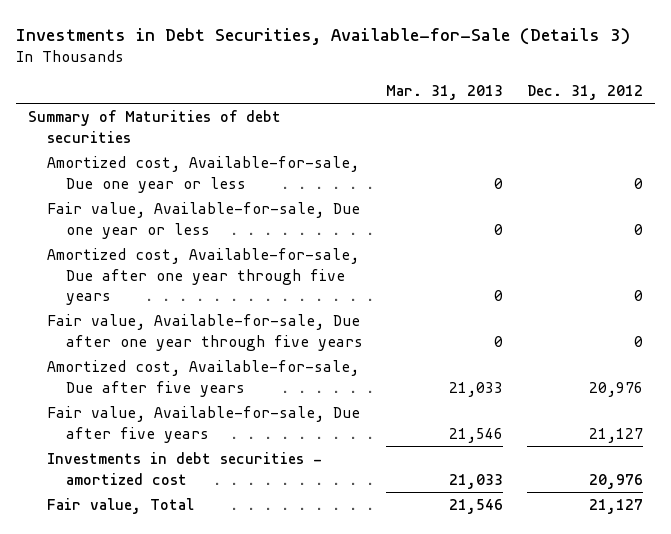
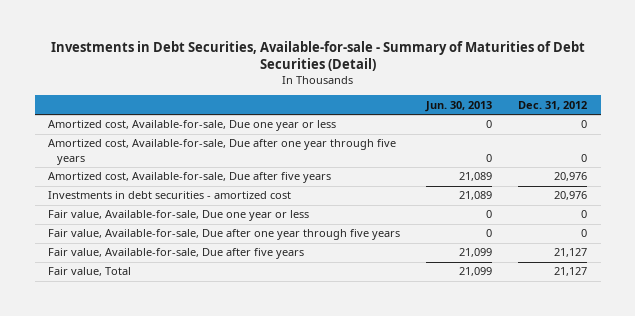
- Investments in Debt Securities, Available-for-Sale (Details 3)
+ Investments in Debt Securities, Available-for-sale - Summary of Maturities of Debt Securities (Detail)
- | Mar. 31, 2013 | Dec. 31, 2012
+ | Jun. 30, 2013 | Dec. 31, 2012
- Summary of Maturities of debt securities
moved down: Fair value, Available-for-sale, Due one year or less | 0 | 0
moved down: Fair value, Available-for-sale, Due after one year through five years | 0 | 0
moved down: Fair value, Available-for-sale, Due after five years | 21,099 | 21,127

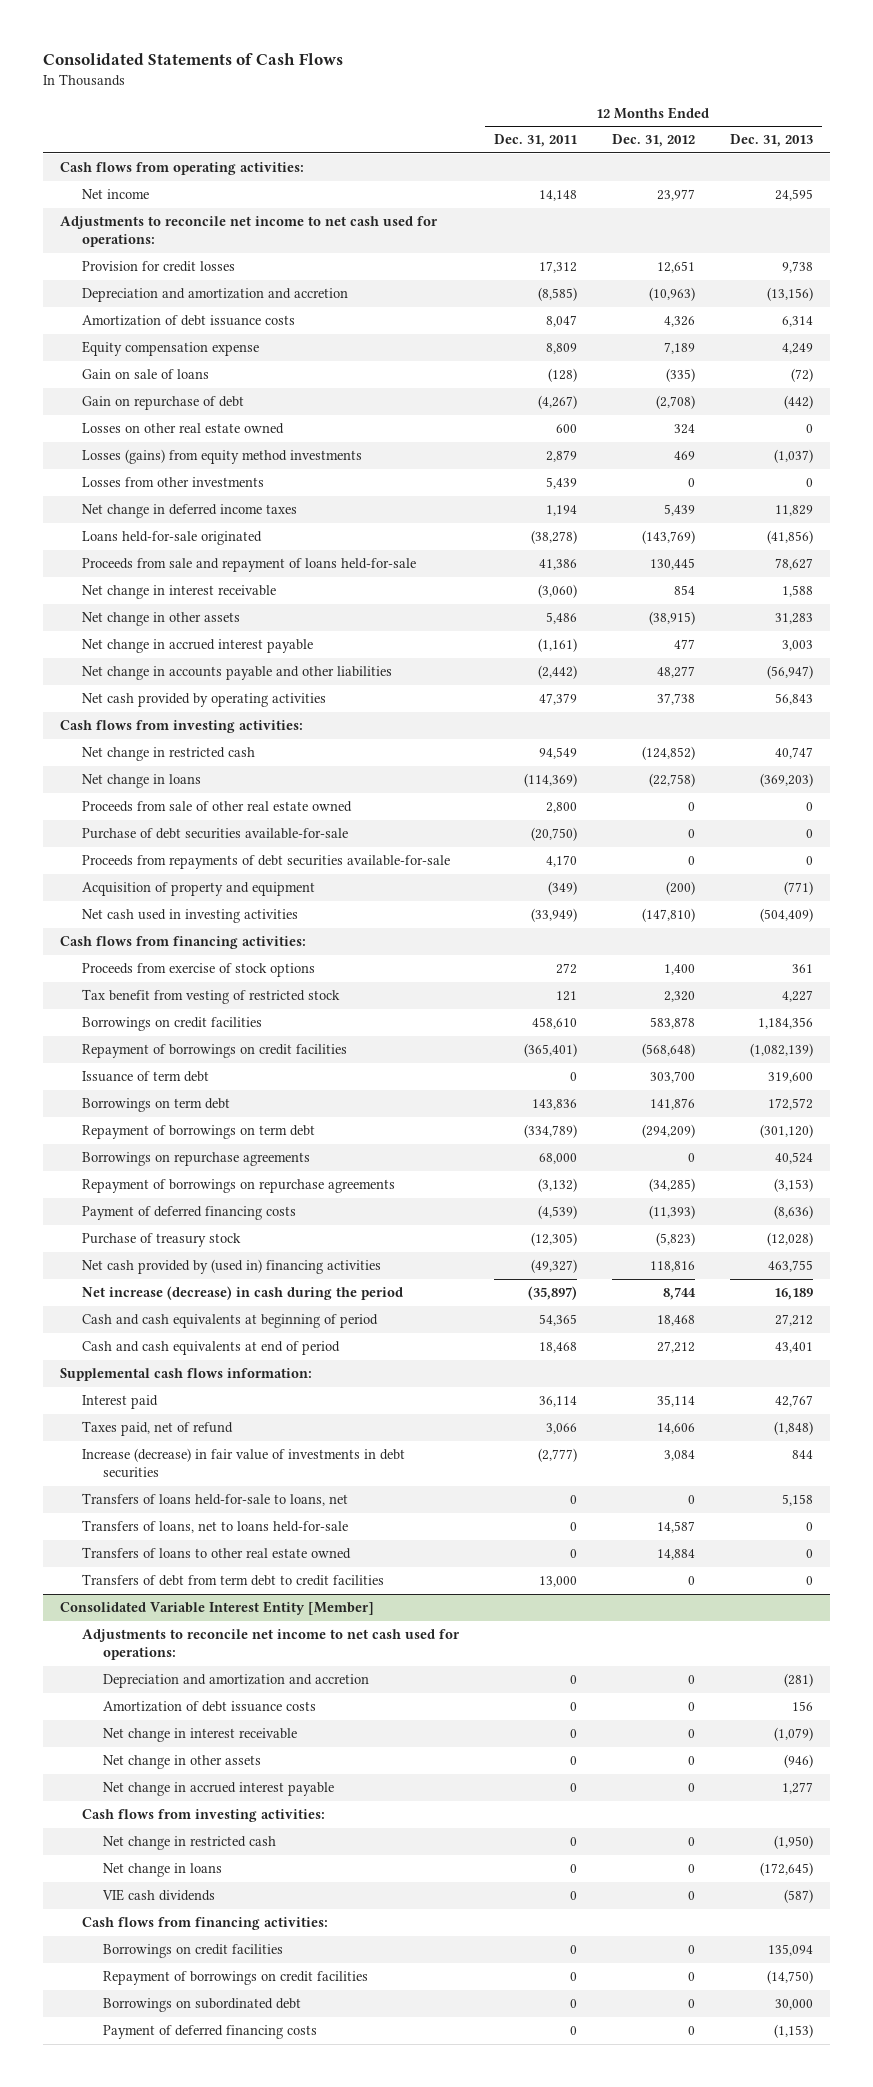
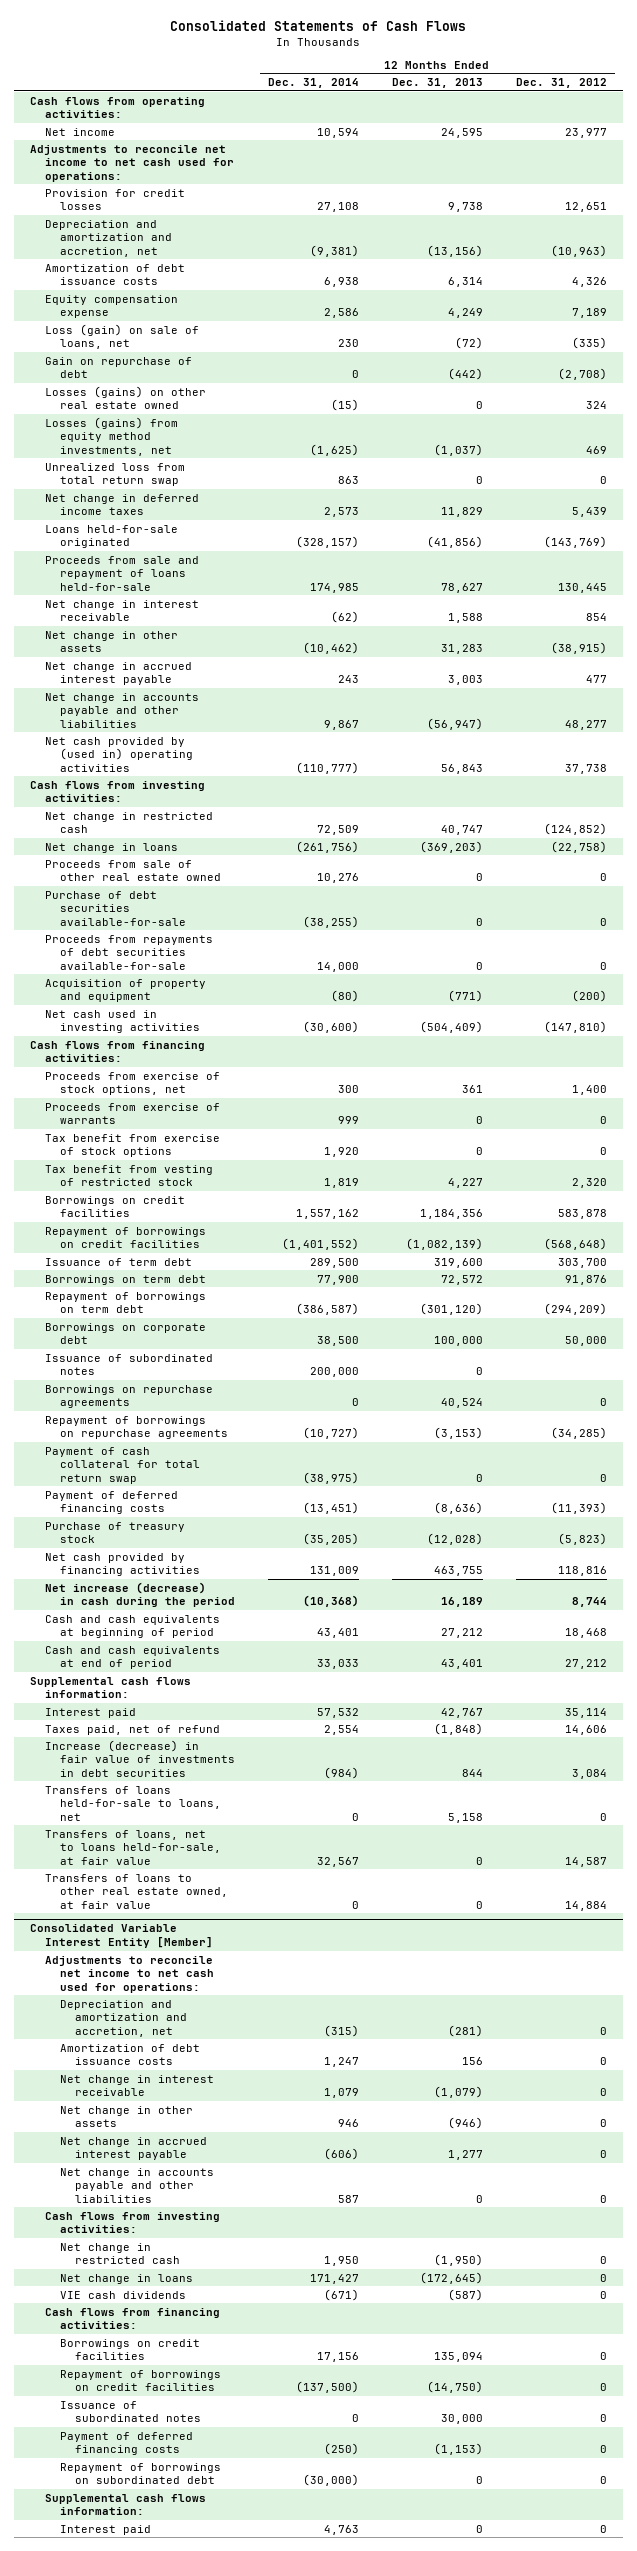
- | 12 Months Ended Dec. 31, 2011 | 12 Months Ended Dec. 31, 2012 | 12 Months Ended Dec. 31, 2013
+ | 12 Months Ended Dec. 31, 2014 | 12 Months Ended Dec. 31, 2013 | 12 Months Ended Dec. 31, 2012
- Depreciation and amortization and accretion | (8,585) | (10,963) | (13,156)
+ Depreciation and amortization and accretion, net | (9,381) | (13,156) | (10,963)
- Gain on sale of loans | (128) | (335) | (72)
+ Loss (gain) on sale of loans, net | 230 | (72) | (335)
- Losses on other real estate owned | 600 | 324 | 0
- Losses (gains) from equity method investments | 2,879 | 469 | (1,037)
- Losses from other investments | 5,439 | 0 | 0
+ Losses (gains) on other real estate owned | (15) | 0 | 324
+ Losses (gains) from equity method investments, net | (1,625) | (1,037) | 469
+ Unrealized loss from total return swap | 863 | 0 | 0
- Net cash provided by operating activities | 47,379 | 37,738 | 56,843
+ Net cash provided by (used in) operating activities | (110,777) | 56,843 | 37,738
- Proceeds from exercise of stock options | 272 | 1,400 | 361
+ Proceeds from exercise of stock options, net | 300 | 361 | 1,400
+ Proceeds from exercise of warrants | 999 | 0 | 0
+ Tax benefit from exercise of stock options | 1,920 | 0 | 0
- Borrowings on term debt | 143,836 | 141,876 | 172,572
+ Borrowings on term debt | 77,900 | 72,572 | 91,876
+ Borrowings on corporate debt | 38,500 | 100,000 | 50,000
+ Issuance of subordinated notes | 200,000 | 0 |
+ Payment of cash collateral for total return swap | (38,975) | 0 | 0
- Net cash provided by (used in) financing activities | (49,327) | 118,816 | 463,755
+ Net cash provided by financing activities | 131,009 | 463,755 | 118,816
- Transfers of loans, net to loans held-for-sale | 0 | 14,587 | 0
- Transfers of loans to other real estate owned | 0 | 14,884 | 0
- Transfers of debt from term debt to credit facilities | 13,000 | 0 | 0
+ Transfers of loans, net to loans held-for-sale, at fair value | 32,567 | 0 | 14,587
+ Transfers of loans to other real estate owned, at fair value | 0 | 0 | 14,884
@ Consolidated Variable Interest Entity [Member]
- Depreciation and amortization and accretion | 0 | 0 | (281)
+ Depreciation and amortization and accretion, net | (315) | (281) | 0
+ Net change in accounts payable and other liabilities | 587 | 0 | 0
- Borrowings on subordinated debt | 0 | 0 | 30,000
+ Issuance of subordinated notes | 0 | 30,000 | 0
+ Repayment of borrowings on subordinated debt | (30,000) | 0 | 0
+ Supplemental cash flows information:
+ Interest paid | 4,763 | 0 | 0

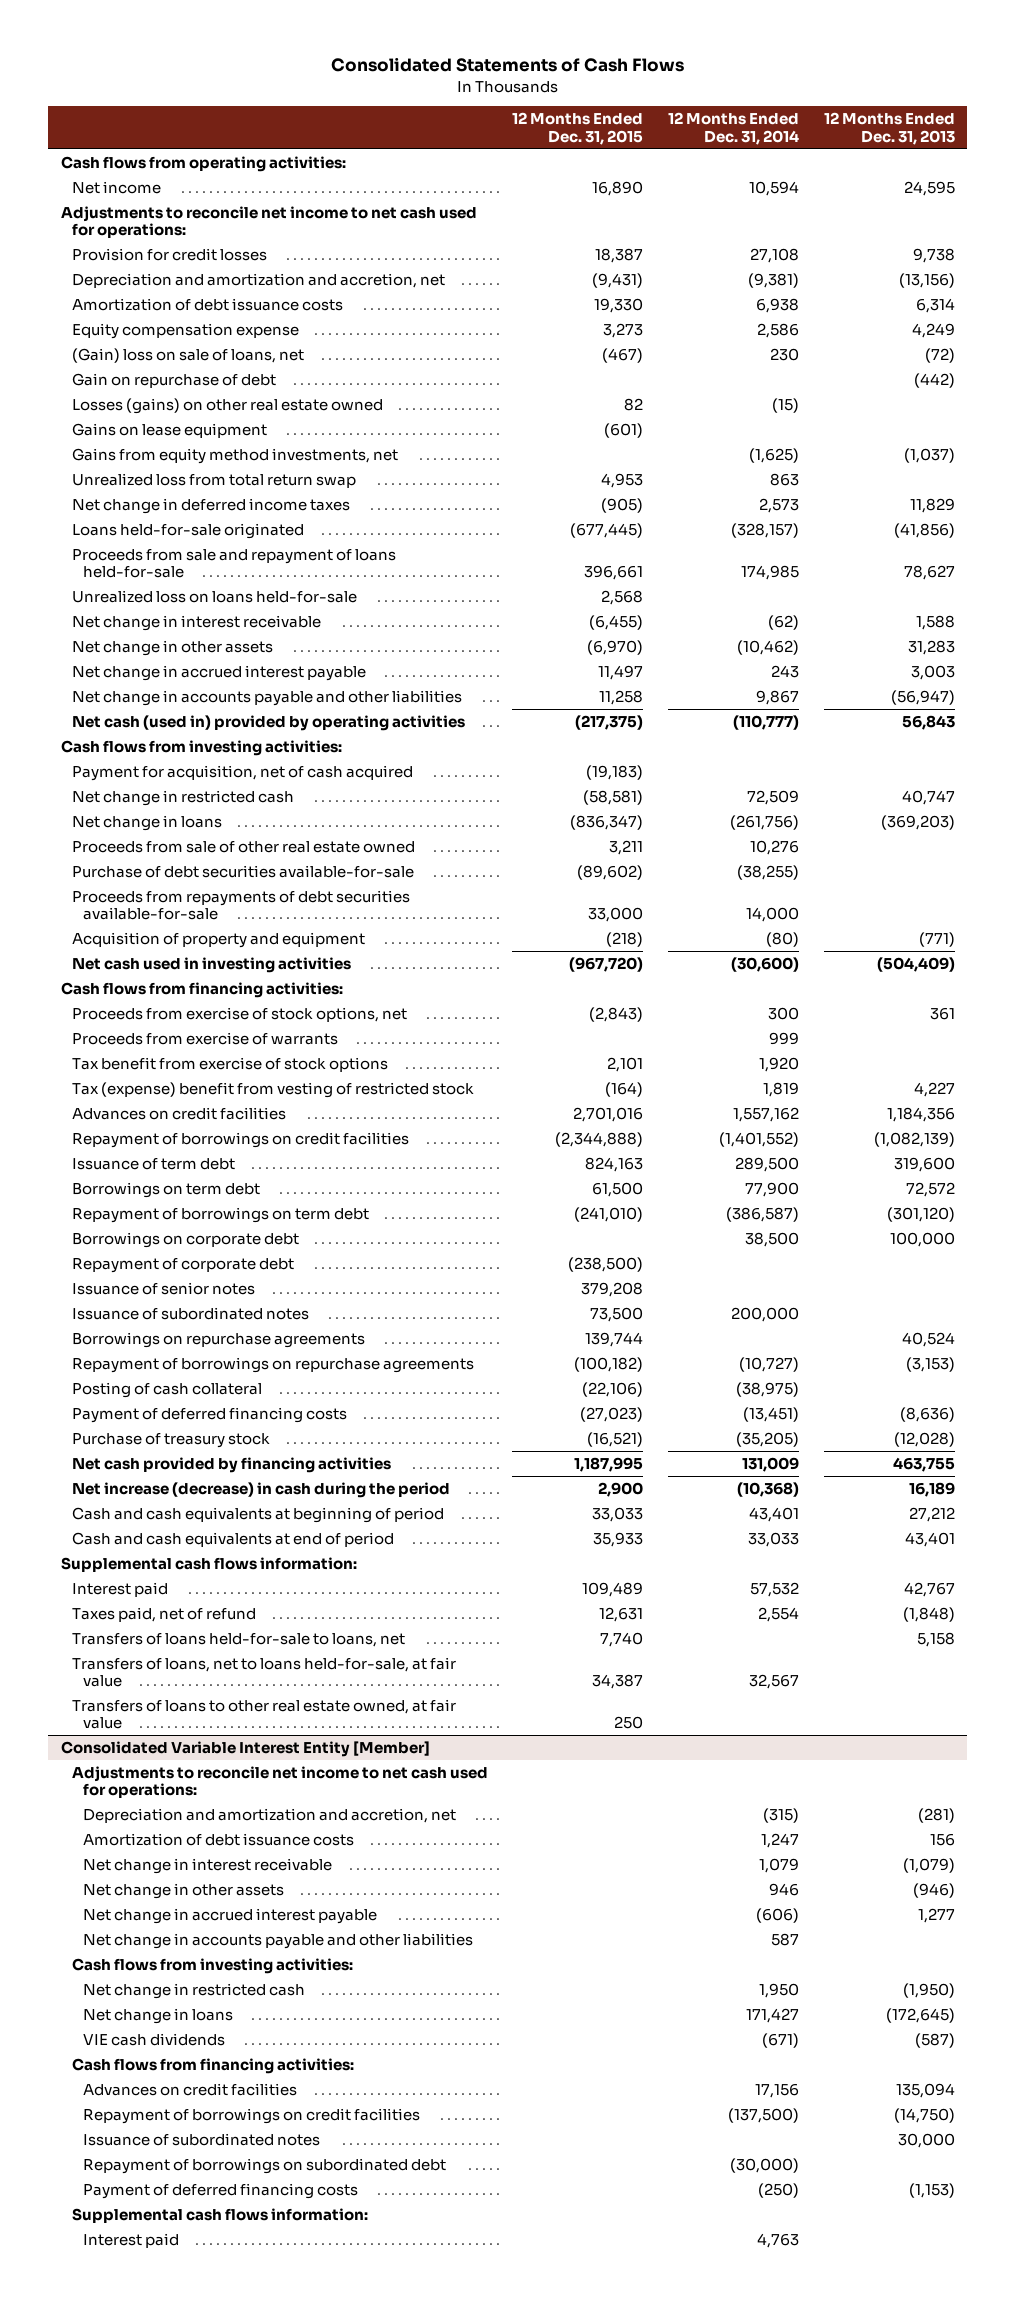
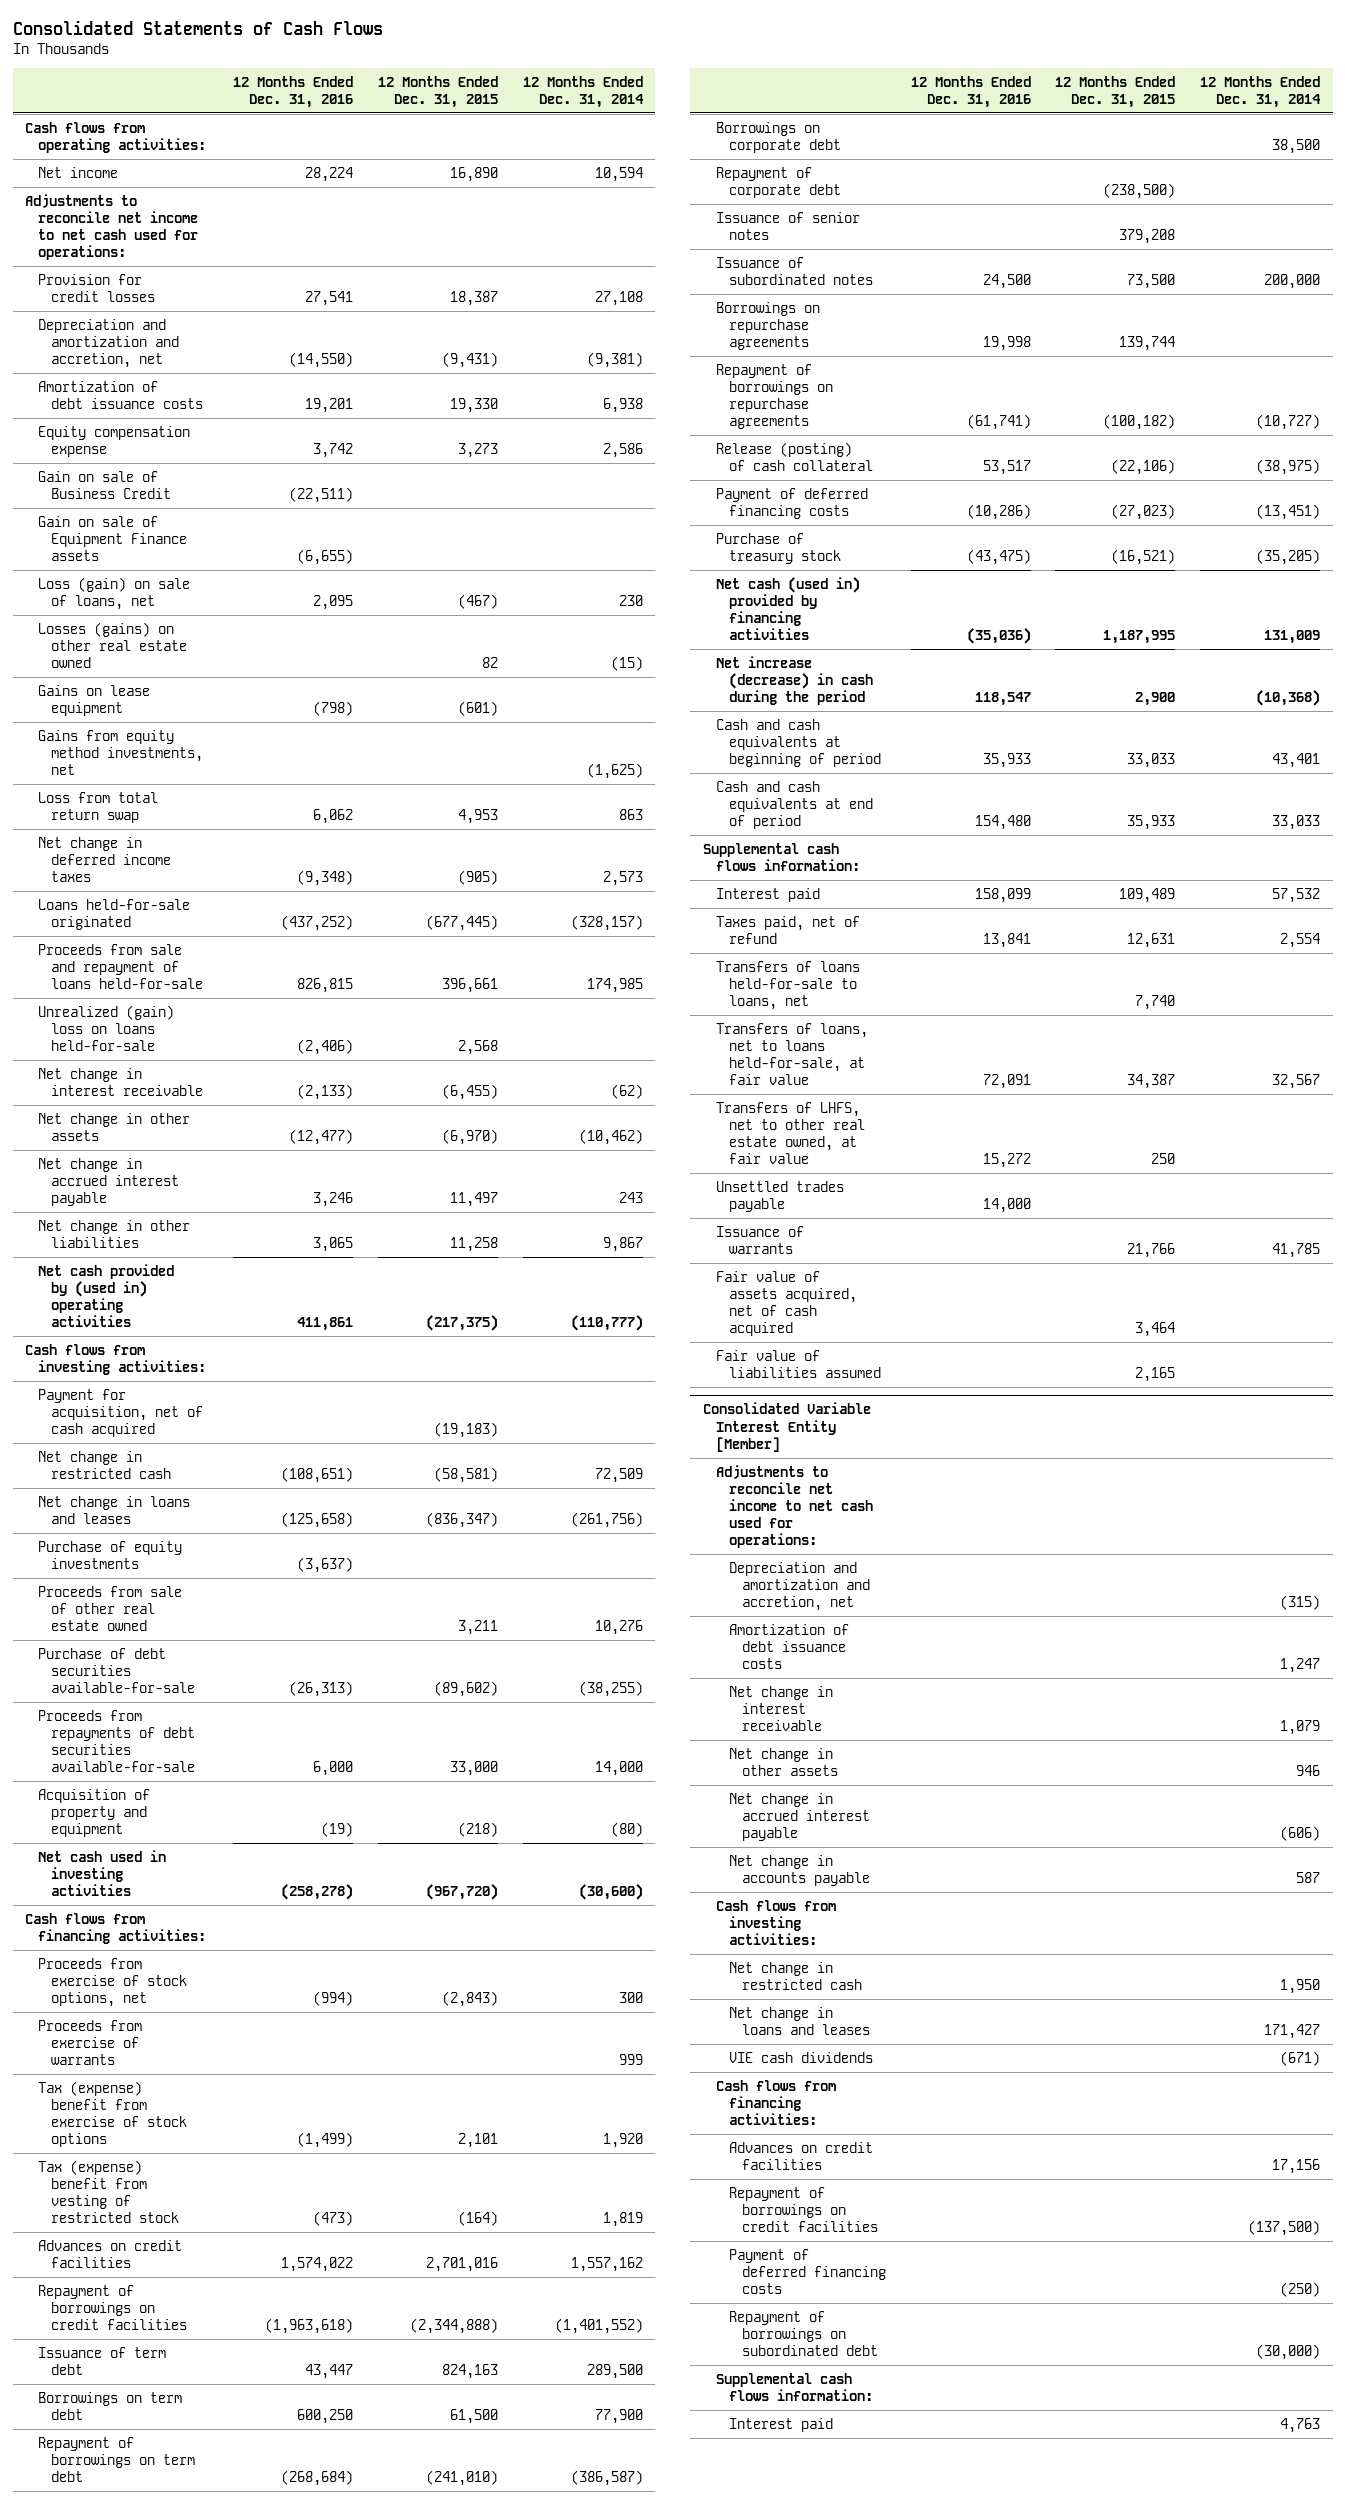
- | 12 Months Ended Dec. 31, 2015 | 12 Months Ended Dec. 31, 2014 | 12 Months Ended Dec. 31, 2013
+ | 12 Months Ended Dec. 31, 2016 | 12 Months Ended Dec. 31, 2015 | 12 Months Ended Dec. 31, 2014
- (Gain) loss on sale of loans, net | (467) | 230 | (72)
- Gain on repurchase of debt | | | (442)
+ Gain on sale of Business Credit | (22,511) | |
+ Gain on sale of Equipment Finance assets | (6,655) | |
+ Loss (gain) on sale of loans, net | 2,095 | (467) | 230
- Unrealized loss from total return swap | 4,953 | 863 |
+ Loss from total return swap | 6,062 | 4,953 | 863
- Unrealized loss on loans held-for-sale | 2,568 | |
+ Unrealized (gain) loss on loans held-for-sale | (2,406) | 2,568 |
- Net change in accounts payable and other liabilities | 11,258 | 9,867 | (56,947)
- Net cash (used in) provided by operating activities | (217,375) | (110,777) | 56,843
+ Net change in other liabilities | 3,065 | 11,258 | 9,867
+ Net cash provided by (used in) operating activities | 411,861 | (217,375) | (110,777)
- Net change in loans | (836,347) | (261,756) | (369,203)
+ Net change in loans and leases | (125,658) | (836,347) | (261,756)
+ Purchase of equity investments | (3,637) | |
- Tax benefit from exercise of stock options | 2,101 | 1,920 |
+ Tax (expense) benefit from exercise of stock options | (1,499) | 2,101 | 1,920
- Posting of cash collateral | (22,106) | (38,975) |
+ Release (posting) of cash collateral | 53,517 | (22,106) | (38,975)
- Net cash provided by financing activities | 1,187,995 | 131,009 | 463,755
+ Net cash (used in) provided by financing activities | (35,036) | 1,187,995 | 131,009
- Transfers of loans to other real estate owned, at fair value | 250 | |
+ Transfers of LHFS, net to other real estate owned, at fair value | 15,272 | 250 |
+ Unsettled trades payable | 14,000 | |
+ Issuance of warrants | | 21,766 | 41,785
+ Fair value of assets acquired, net of cash acquired | | 3,464 |
+ Fair value of liabilities assumed | | 2,165 |
@ Consolidated Variable Interest Entity [Member]
- Net change in accounts payable and other liabilities | | 587 |
+ Net change in accounts payable | | | 587
- Net change in loans | | 171,427 | (172,645)
+ Net change in loans and leases | | | 171,427
- Issuance of subordinated notes | | | 30,000
moved down: Repayment of borrowings on subordinated debt | | | (30,000)

